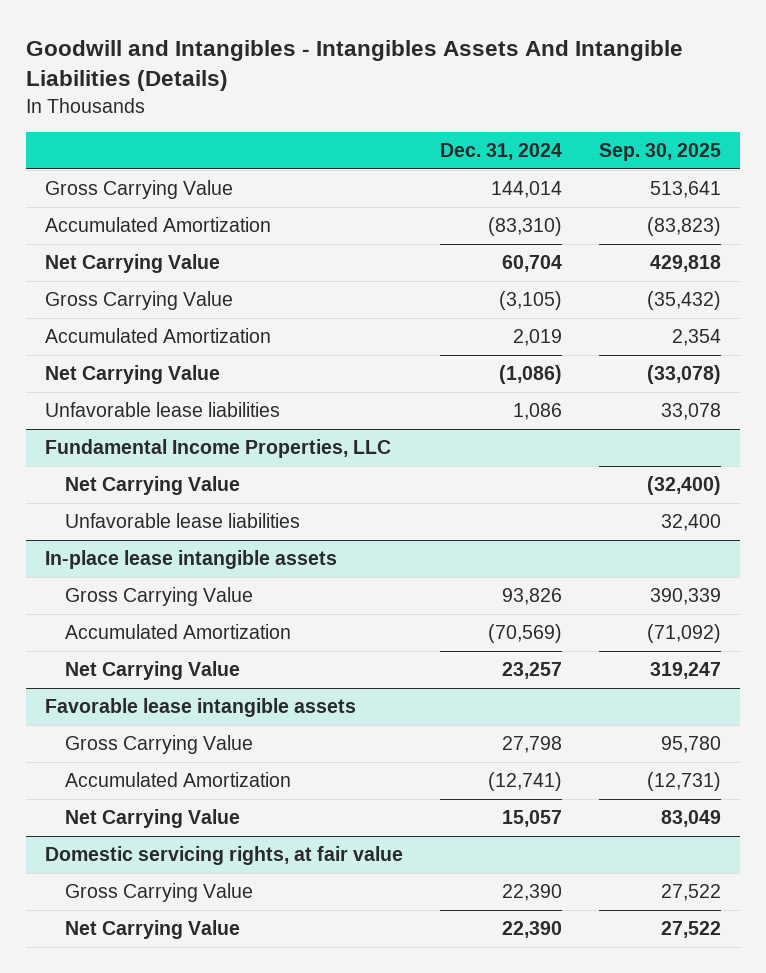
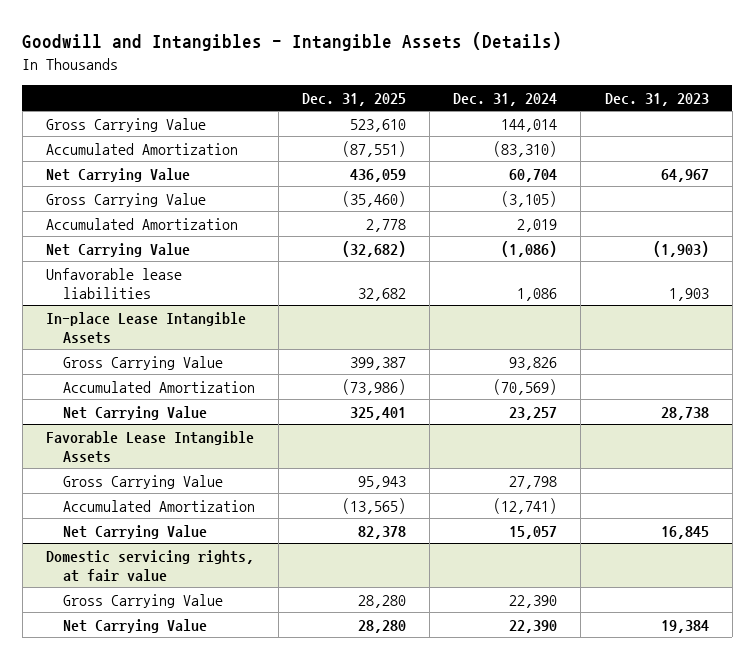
- Goodwill and Intangibles - Intangibles Assets And Intangible Liabilities (Details)
+ Goodwill and Intangibles - Intangible Assets (Details)
- | Dec. 31, 2024 | Sep. 30, 2025
+ | Dec. 31, 2025 | Dec. 31, 2024 | Dec. 31, 2023
- Fundamental Income Properties, LLC
- Net Carrying Value | | (32,400)
- Unfavorable lease liabilities | | 32,400
- In-place lease intangible assets
+ In-place Lease Intangible Assets
- Favorable lease intangible assets
+ Favorable Lease Intangible Assets

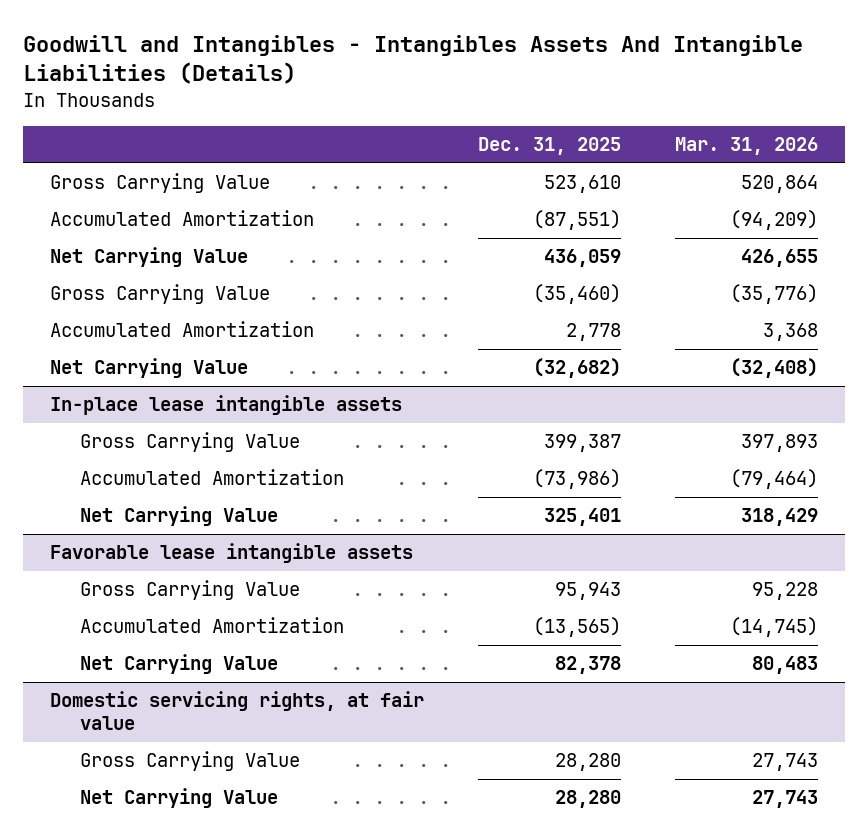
- Goodwill and Intangibles - Intangible Assets (Details)
+ Goodwill and Intangibles - Intangibles Assets And Intangible Liabilities (Details)
- | Dec. 31, 2025 | Dec. 31, 2024 | Dec. 31, 2023
+ | Dec. 31, 2025 | Mar. 31, 2026
- Unfavorable lease liabilities | 32,682 | 1,086 | 1,903
- In-place Lease Intangible Assets
+ In-place lease intangible assets
- Favorable Lease Intangible Assets
+ Favorable lease intangible assets

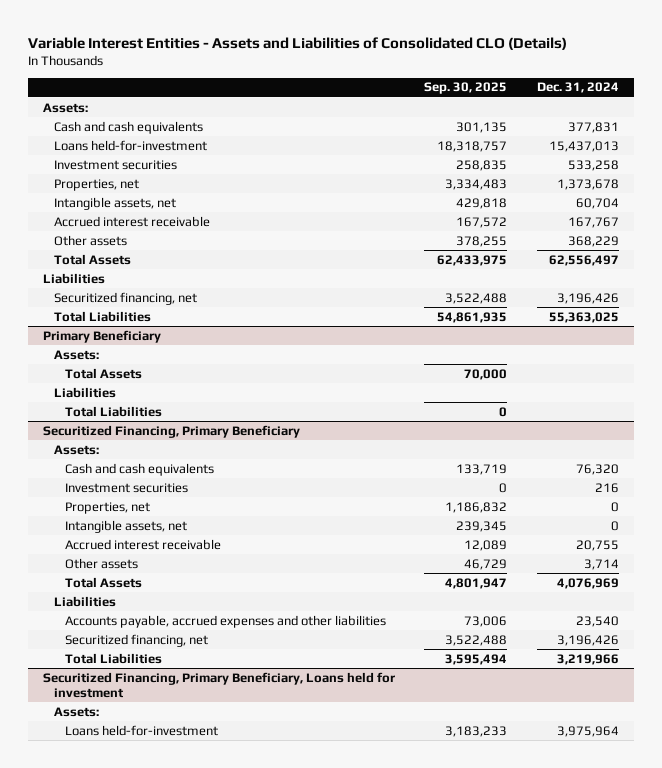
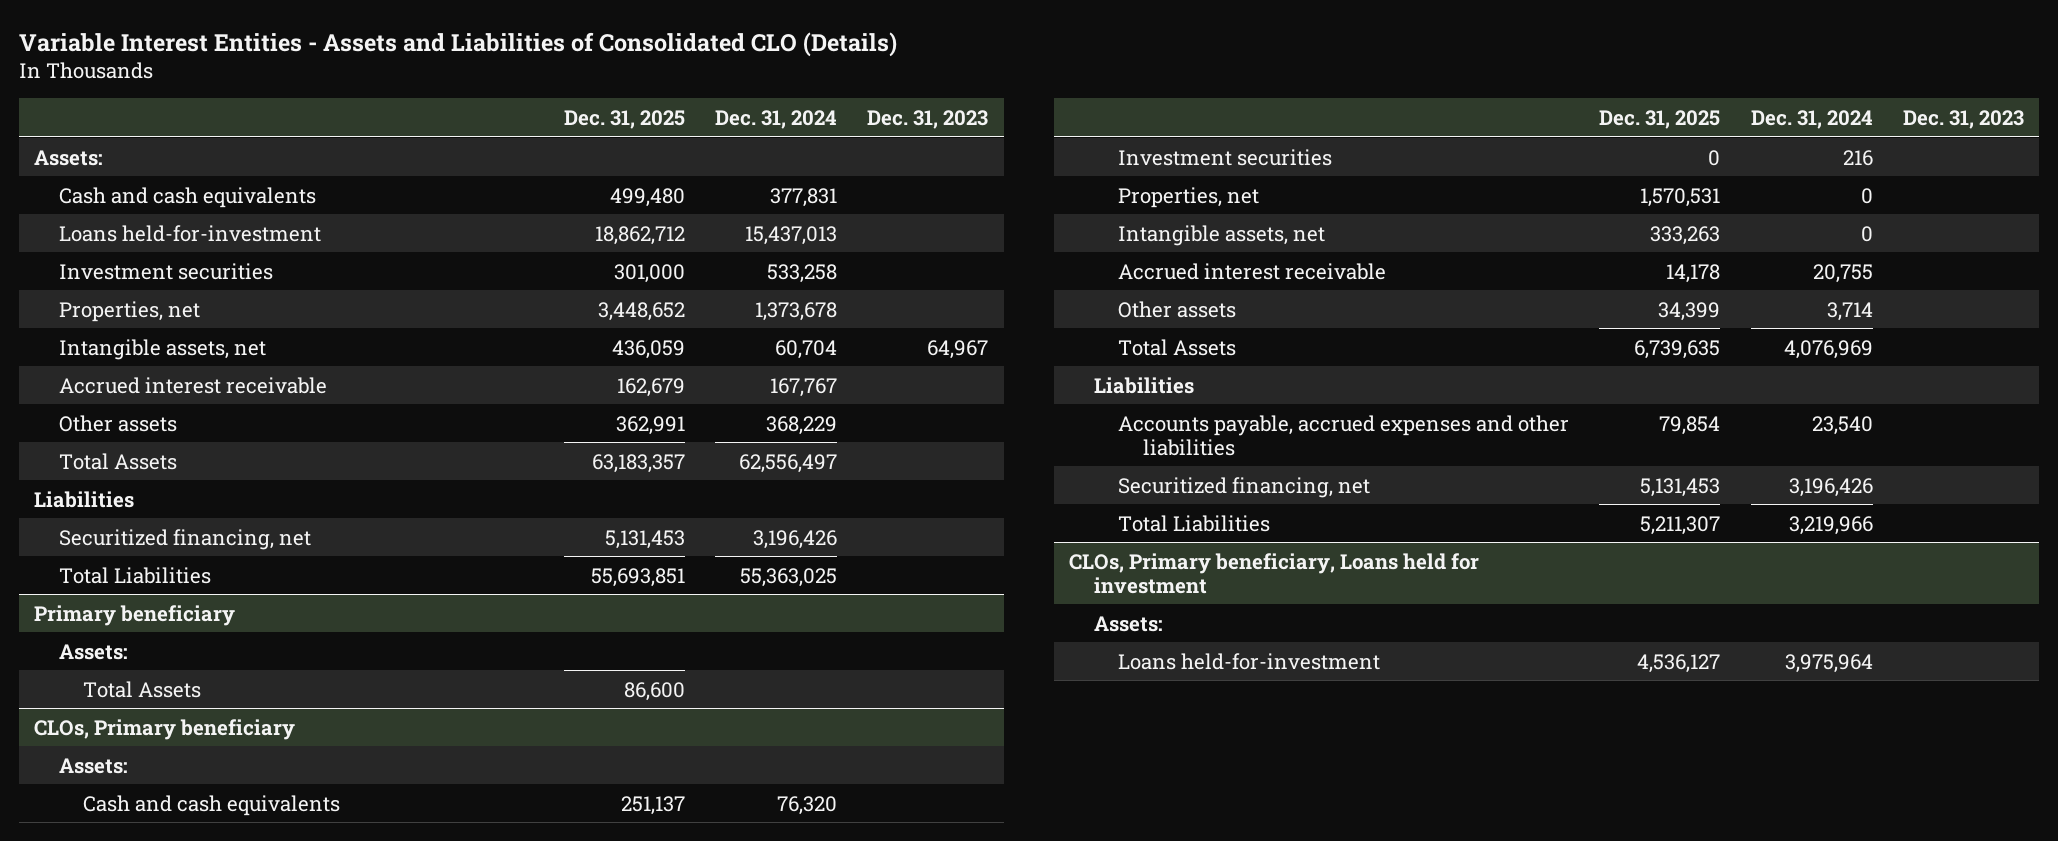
- | Sep. 30, 2025 | Dec. 31, 2024
+ | Dec. 31, 2025 | Dec. 31, 2024 | Dec. 31, 2023
- Primary Beneficiary
+ Primary beneficiary
- Liabilities
- Total Liabilities | 0 |
- Securitized Financing, Primary Beneficiary
+ CLOs, Primary beneficiary
- Securitized Financing, Primary Beneficiary, Loans held for investment
+ CLOs, Primary beneficiary, Loans held for investment

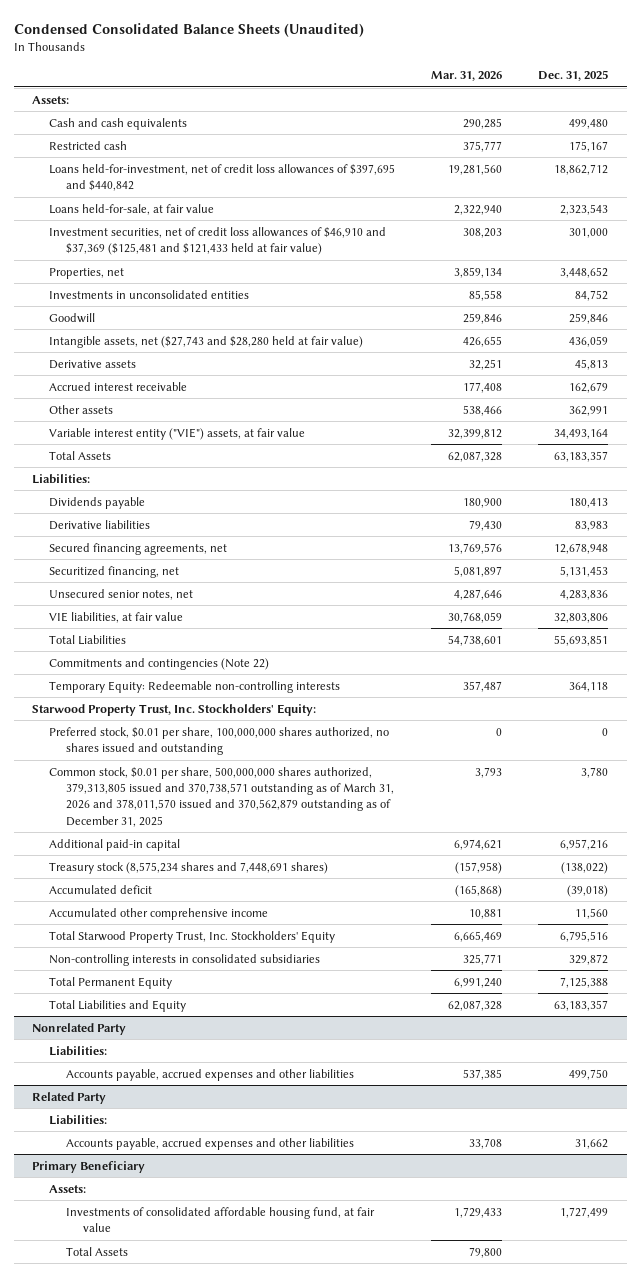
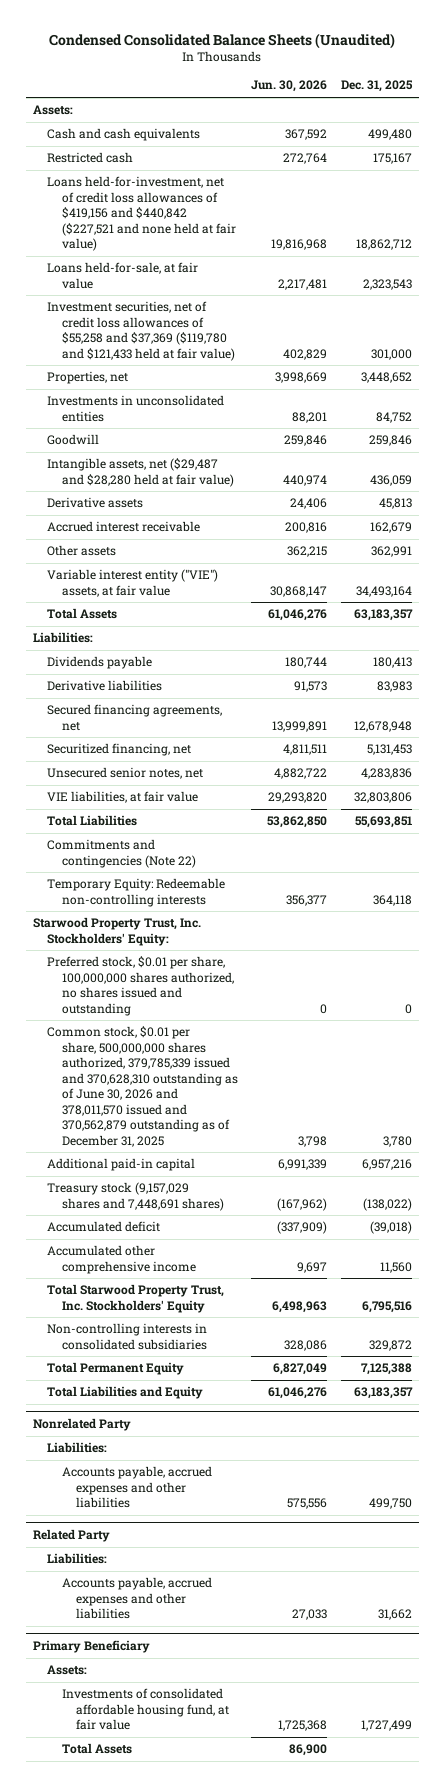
- | Mar. 31, 2026 | Dec. 31, 2025
+ | Jun. 30, 2026 | Dec. 31, 2025
- Loans held-for-investment, net of credit loss allowances of $397,695 and $440,842 | 19,281,560 | 18,862,712
+ Loans held-for-investment, net of credit loss allowances of $419,156 and $440,842 ($227,521 and none held at fair value) | 19,816,968 | 18,862,712
- Investment securities, net of credit loss allowances of $46,910 and $37,369 ($125,481 and $121,433 held at fair value) | 308,203 | 301,000
+ Investment securities, net of credit loss allowances of $55,258 and $37,369 ($119,780 and $121,433 held at fair value) | 402,829 | 301,000
- Intangible assets, net ($27,743 and $28,280 held at fair value) | 426,655 | 436,059
+ Intangible assets, net ($29,487 and $28,280 held at fair value) | 440,974 | 436,059
- Common stock, $0.01 per share, 500,000,000 shares authorized, 379,313,805 issued and 370,738,571 outstanding as of March 31, 2026 and 378,011,570 issued and 370,562,879 outstanding as of December 31, 2025 | 3,793 | 3,780
+ Common stock, $0.01 per share, 500,000,000 shares authorized, 379,785,339 issued and 370,628,310 outstanding as of June 30, 2026 and 378,011,570 issued and 370,562,879 outstanding as of December 31, 2025 | 3,798 | 3,780
- Treasury stock (8,575,234 shares and 7,448,691 shares) | (157,958) | (138,022)
+ Treasury stock (9,157,029 shares and 7,448,691 shares) | (167,962) | (138,022)

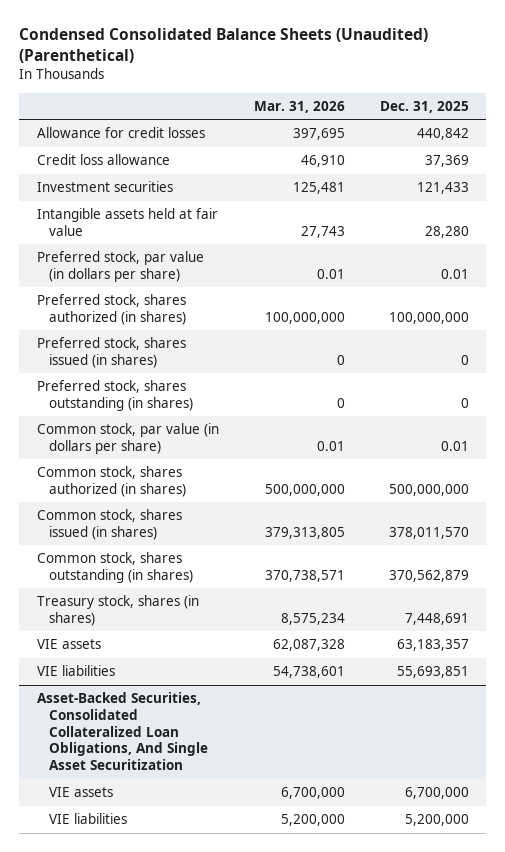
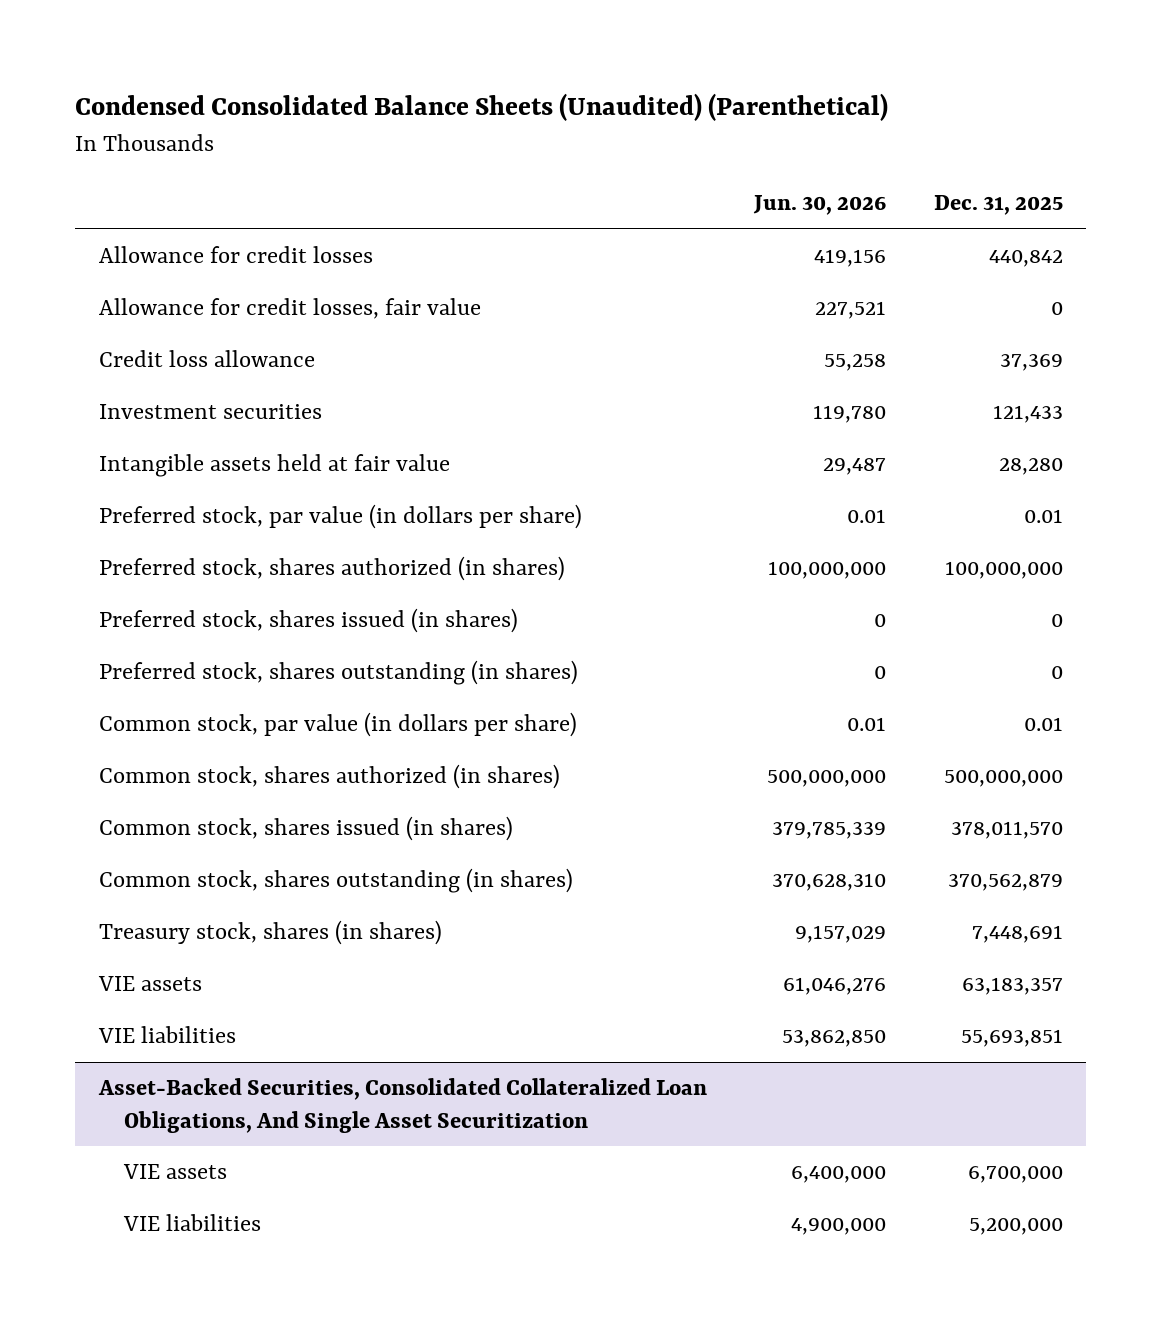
- | Mar. 31, 2026 | Dec. 31, 2025
+ | Jun. 30, 2026 | Dec. 31, 2025
+ Allowance for credit losses, fair value | 227,521 | 0

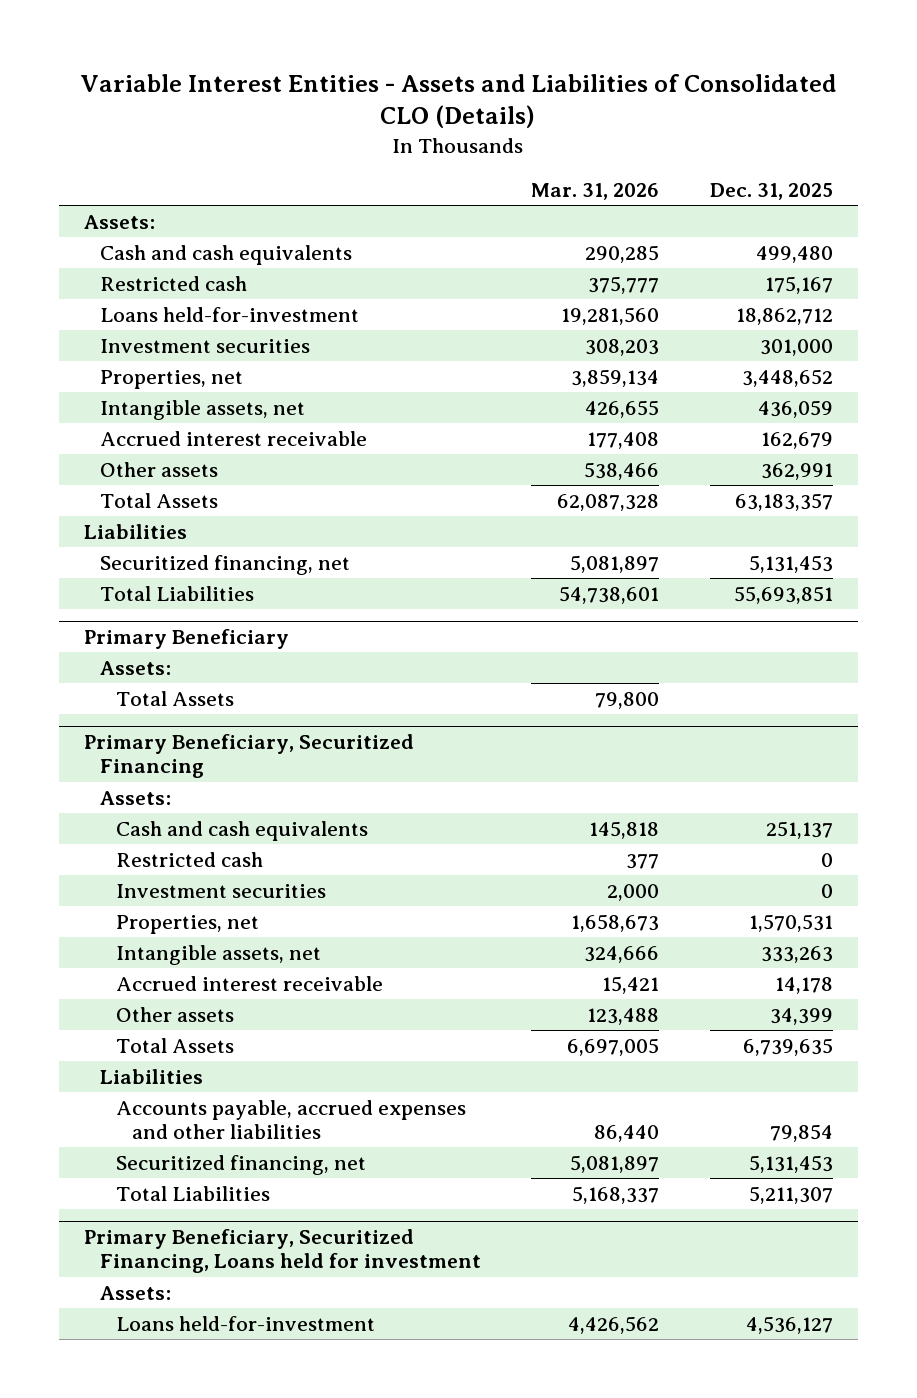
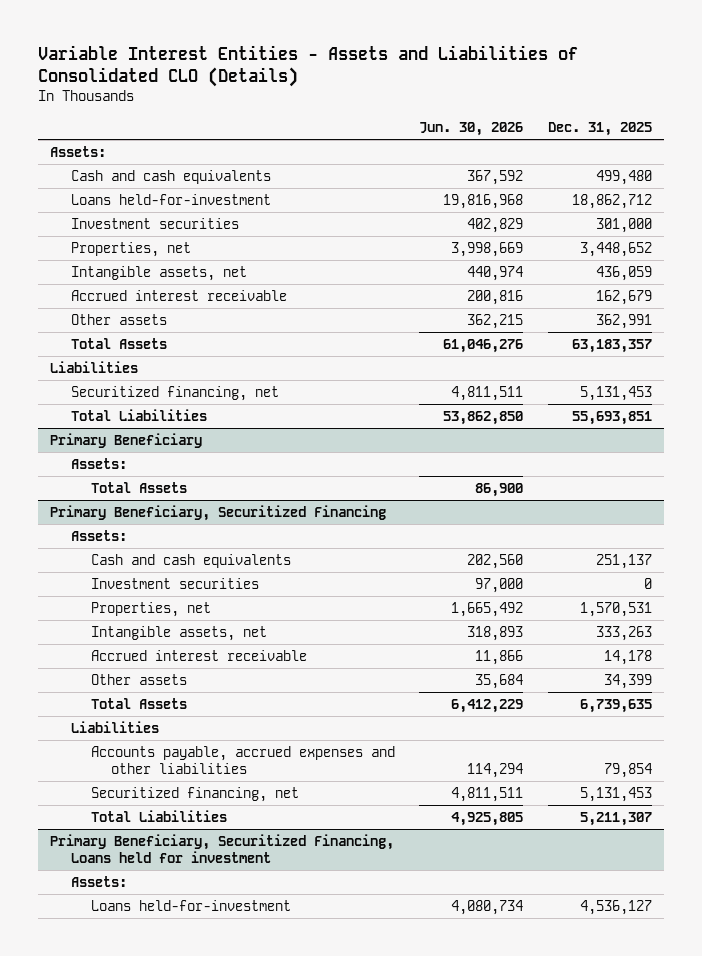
- | Mar. 31, 2026 | Dec. 31, 2025
+ | Jun. 30, 2026 | Dec. 31, 2025
- Restricted cash | 375,777 | 175,167
@ Primary Beneficiary, Securitized Financing
- Restricted cash | 377 | 0

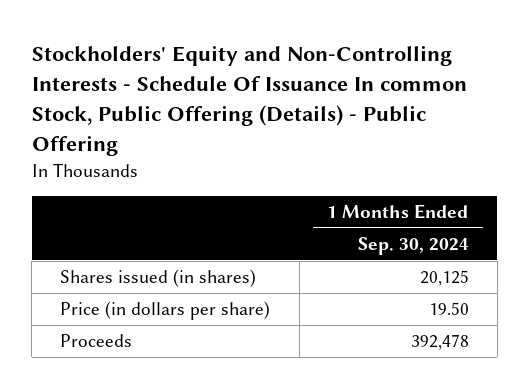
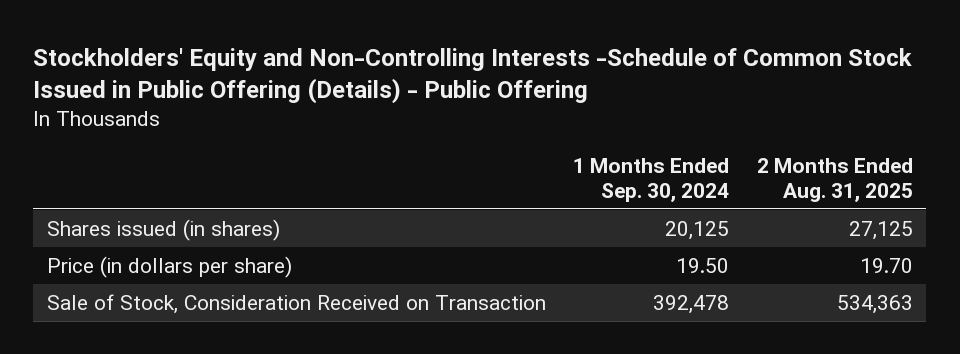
- Stockholders' Equity and Non-Controlling Interests - Schedule Of Issuance In common Stock, Public Offering (Details) - Public Offering
+ Stockholders' Equity and Non-Controlling Interests -Schedule of Common Stock Issued in Public Offering (Details) - Public Offering
- | 1 Months Ended Sep. 30, 2024
+ | 1 Months Ended Sep. 30, 2024 | 2 Months Ended Aug. 31, 2025
- Proceeds | 392,478
+ Sale of Stock, Consideration Received on Transaction | 392,478 | 534,363

